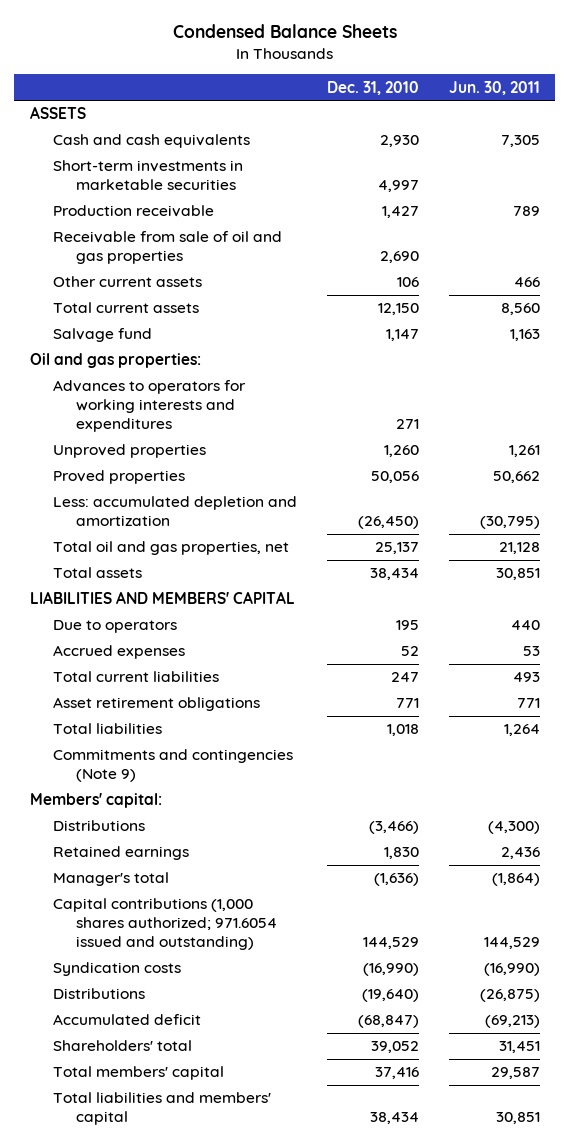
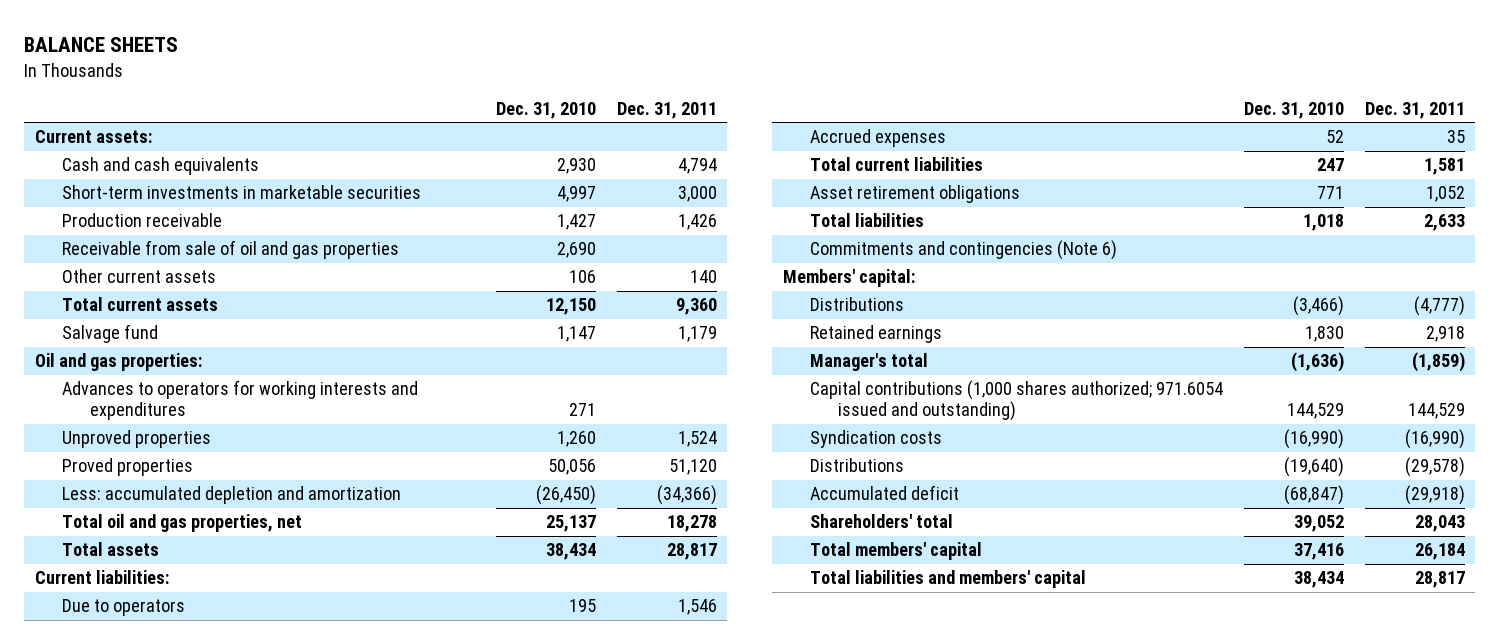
- Condensed Balance Sheets
+ BALANCE SHEETS
- | Dec. 31, 2010 | Jun. 30, 2011
+ | Dec. 31, 2010 | Dec. 31, 2011
- ASSETS
+ Current assets:
- LIABILITIES AND MEMBERS' CAPITAL
+ Current liabilities:
- Commitments and contingencies (Note 9)
+ Commitments and contingencies (Note 6)

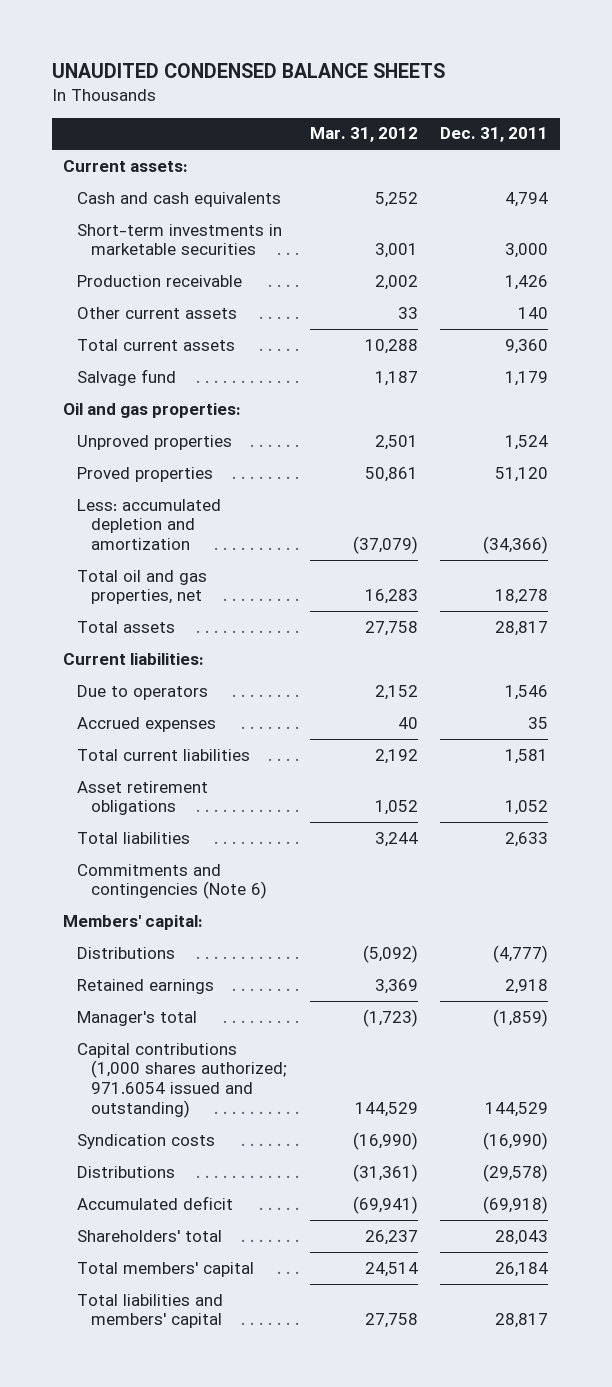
- BALANCE SHEETS
+ UNAUDITED CONDENSED BALANCE SHEETS
- | Dec. 31, 2010 | Dec. 31, 2011
+ | Mar. 31, 2012 | Dec. 31, 2011
- Receivable from sale of oil and gas properties | 2,690 |
- Advances to operators for working interests and expenditures | 271 |
- Accumulated deficit | (68,847) | (29,918)
+ Accumulated deficit | (69,941) | (69,918)

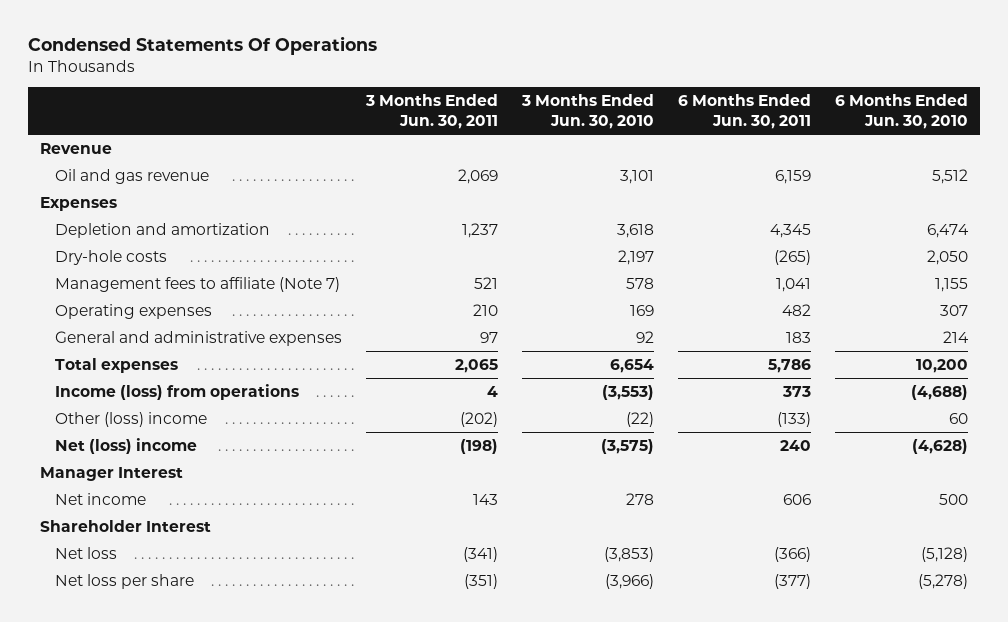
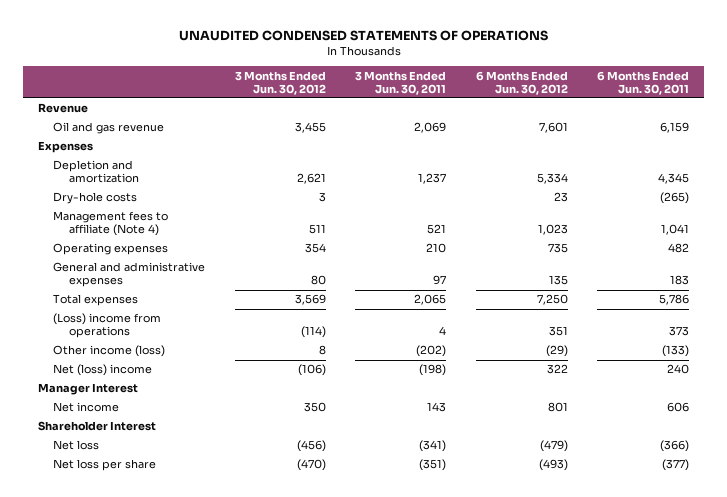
- Condensed Statements Of Operations
+ UNAUDITED CONDENSED STATEMENTS OF OPERATIONS
- | 3 Months Ended Jun. 30, 2011 | 3 Months Ended Jun. 30, 2010 | 6 Months Ended Jun. 30, 2011 | 6 Months Ended Jun. 30, 2010
+ | 3 Months Ended Jun. 30, 2012 | 3 Months Ended Jun. 30, 2011 | 6 Months Ended Jun. 30, 2012 | 6 Months Ended Jun. 30, 2011
- Management fees to affiliate (Note 7) | 521 | 578 | 1,041 | 1,155
+ Management fees to affiliate (Note 4) | 511 | 521 | 1,023 | 1,041
- Income (loss) from operations | 4 | (3,553) | 373 | (4,688)
- Other (loss) income | (202) | (22) | (133) | 60
+ (Loss) income from operations | (114) | 4 | 351 | 373
+ Other income (loss) | 8 | (202) | (29) | (133)

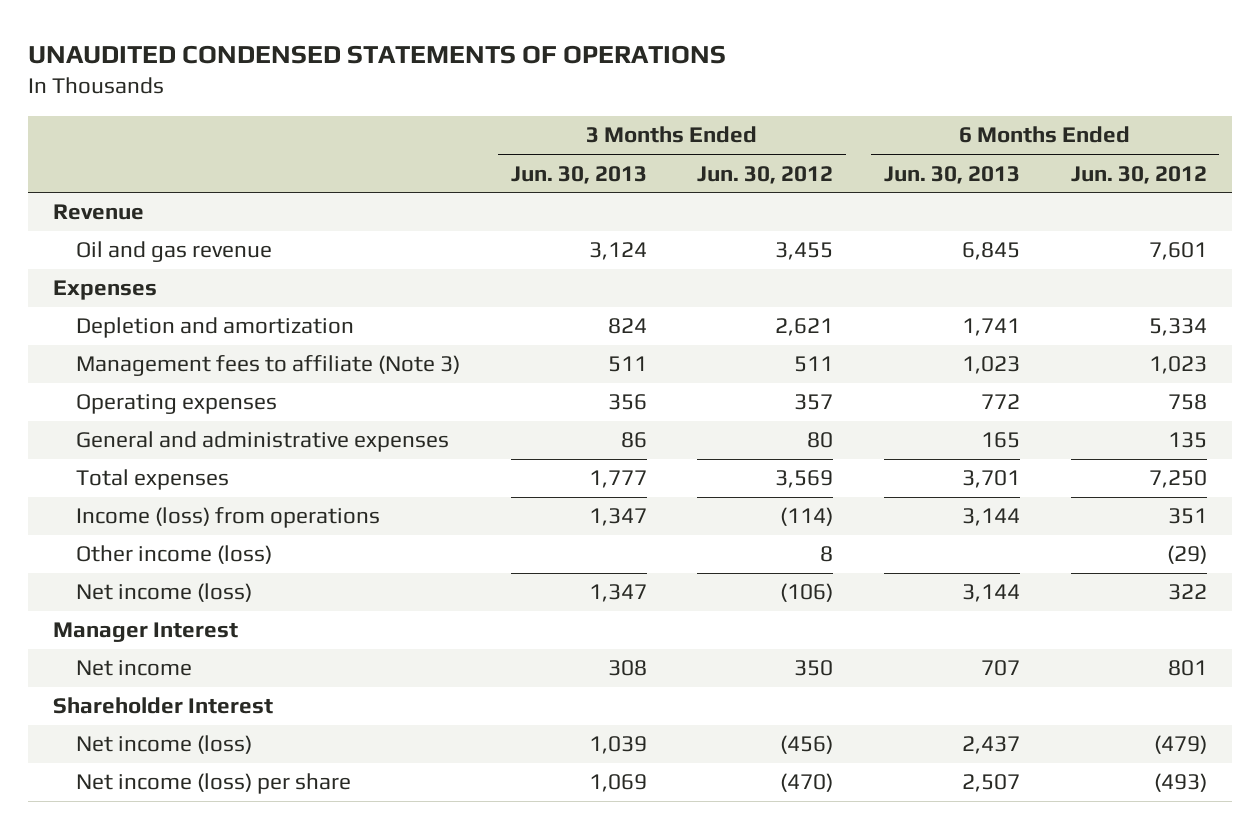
- | 3 Months Ended Jun. 30, 2012 | 3 Months Ended Jun. 30, 2011 | 6 Months Ended Jun. 30, 2012 | 6 Months Ended Jun. 30, 2011
+ | 3 Months Ended Jun. 30, 2013 | 3 Months Ended Jun. 30, 2012 | 6 Months Ended Jun. 30, 2013 | 6 Months Ended Jun. 30, 2012
- Dry-hole costs | 3 | | 23 | (265)
- Management fees to affiliate (Note 4) | 511 | 521 | 1,023 | 1,041
- Operating expenses | 354 | 210 | 735 | 482
+ Management fees to affiliate (Note 3) | 511 | 511 | 1,023 | 1,023
+ Operating expenses | 356 | 357 | 772 | 758
- (Loss) income from operations | (114) | 4 | 351 | 373
+ Income (loss) from operations | 1,347 | (114) | 3,144 | 351
- Net (loss) income | (106) | (198) | 322 | 240
+ Net income (loss) | 1,347 | (106) | 3,144 | 322
- Net loss | (456) | (341) | (479) | (366)
- Net loss per share | (470) | (351) | (493) | (377)
+ Net income (loss) | 1,039 | (456) | 2,437 | (479)
+ Net income (loss) per share | 1,069 | (470) | 2,507 | (493)

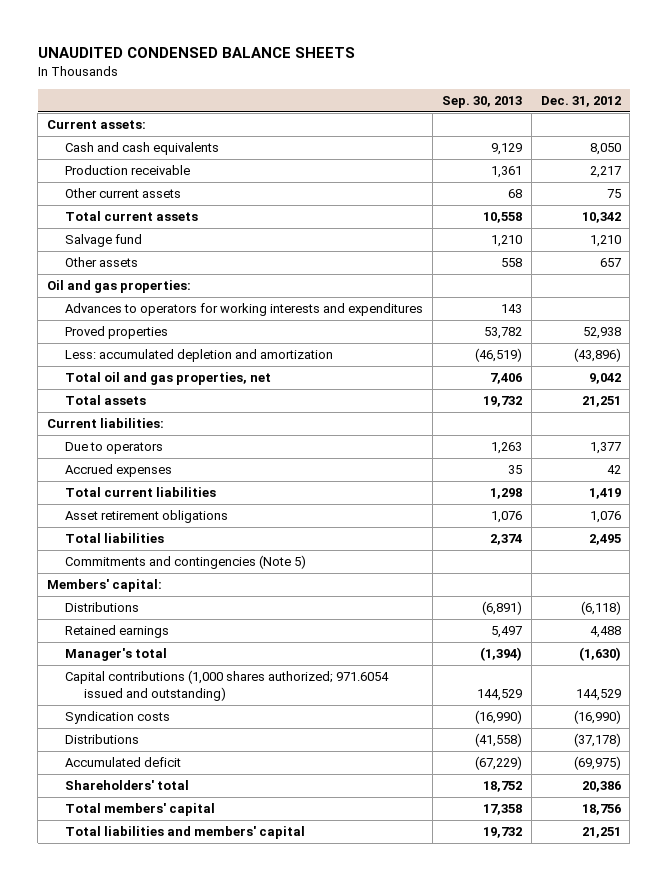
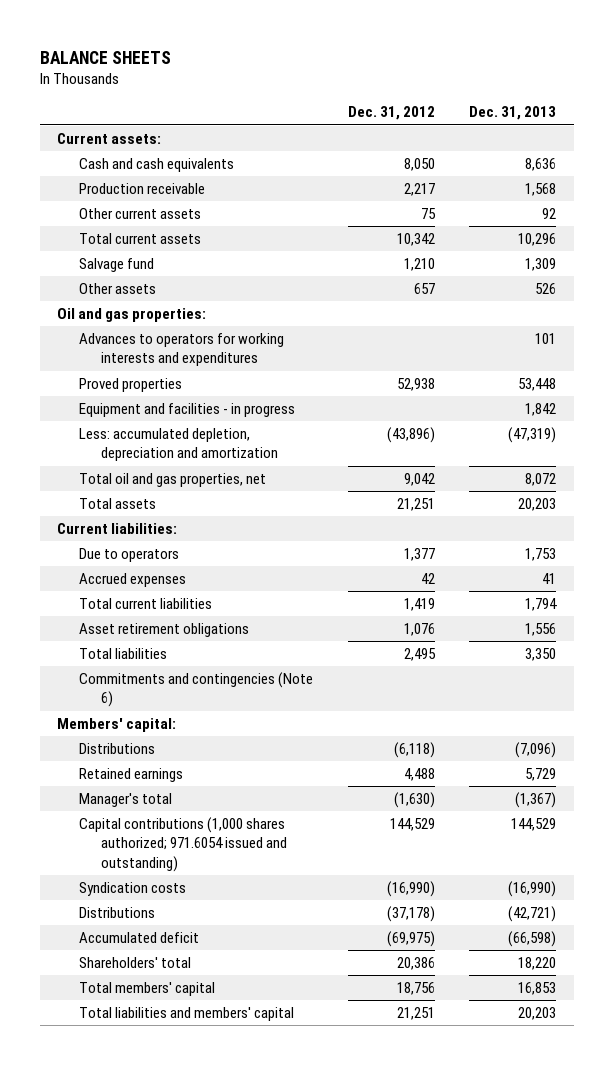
- UNAUDITED CONDENSED BALANCE SHEETS
+ BALANCE SHEETS
- | Sep. 30, 2013 | Dec. 31, 2012
+ | Dec. 31, 2012 | Dec. 31, 2013
- Less: accumulated depletion and amortization | (46,519) | (43,896)
+ Equipment and facilities - in progress | | 1,842
+ Less: accumulated depletion, depreciation and amortization | (43,896) | (47,319)
- Commitments and contingencies (Note 5)
+ Commitments and contingencies (Note 6)

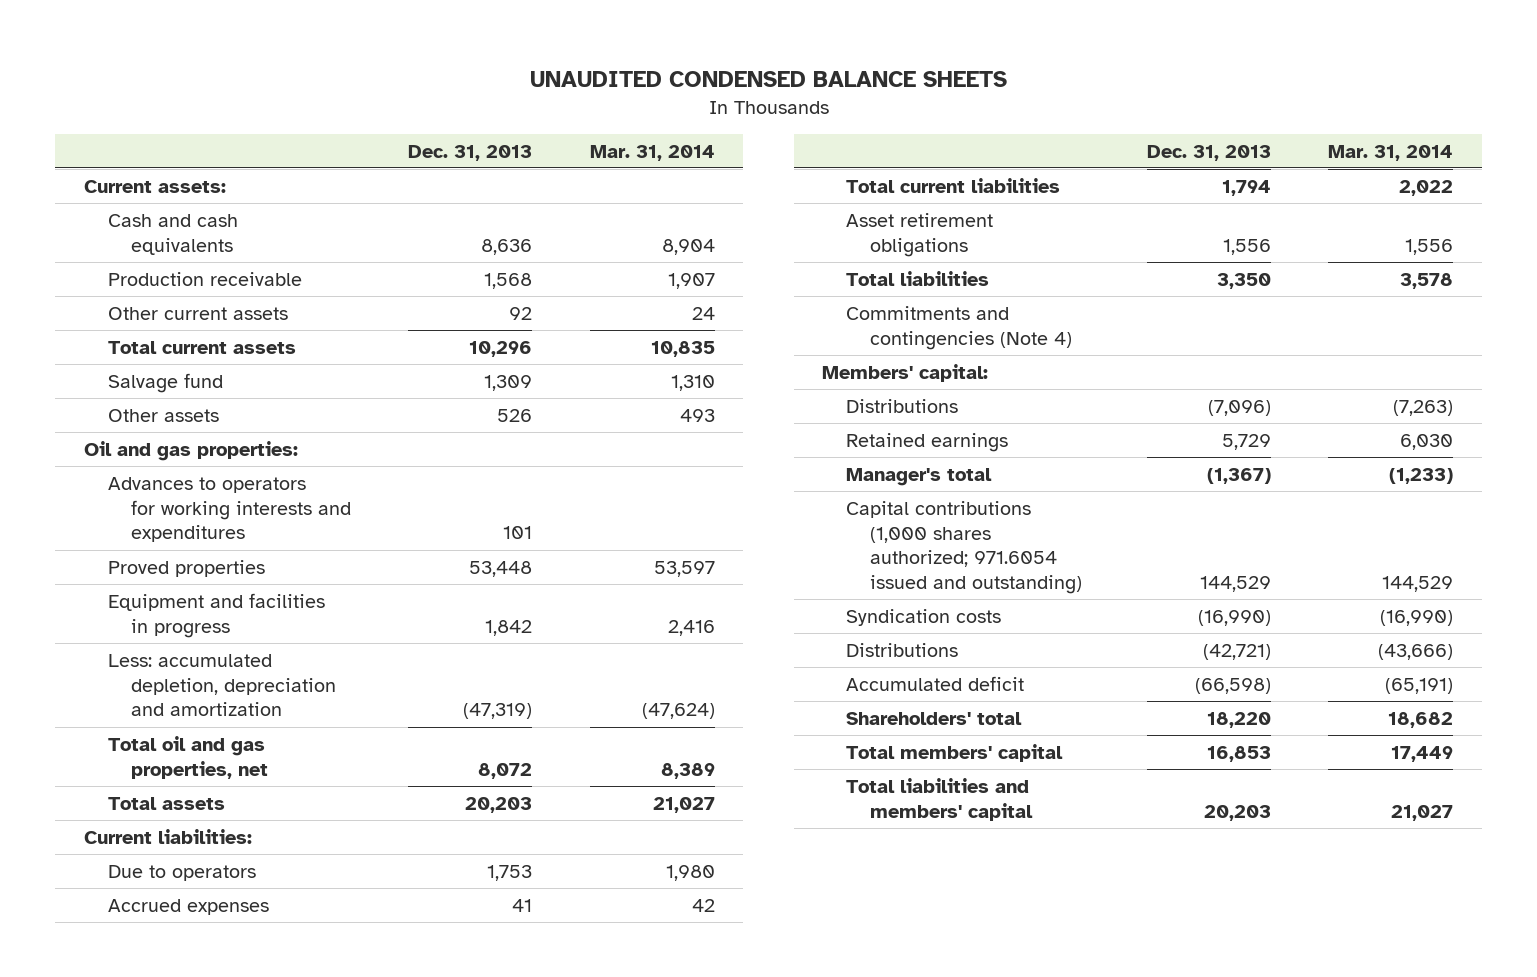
- BALANCE SHEETS
+ UNAUDITED CONDENSED BALANCE SHEETS
- | Dec. 31, 2012 | Dec. 31, 2013
+ | Dec. 31, 2013 | Mar. 31, 2014
- Equipment and facilities - in progress | | 1,842
+ Equipment and facilities in progress | 1,842 | 2,416
- Commitments and contingencies (Note 6)
+ Commitments and contingencies (Note 4)

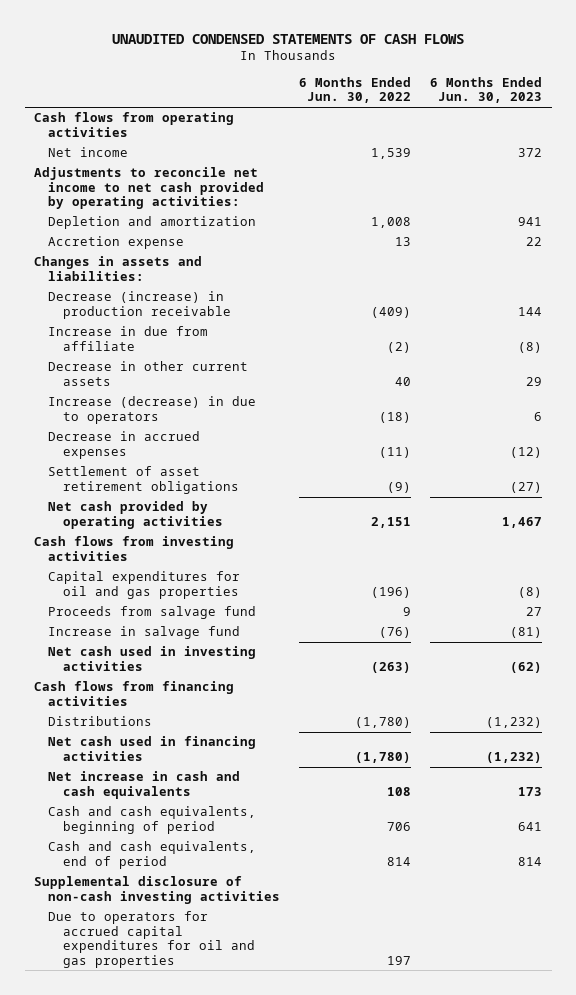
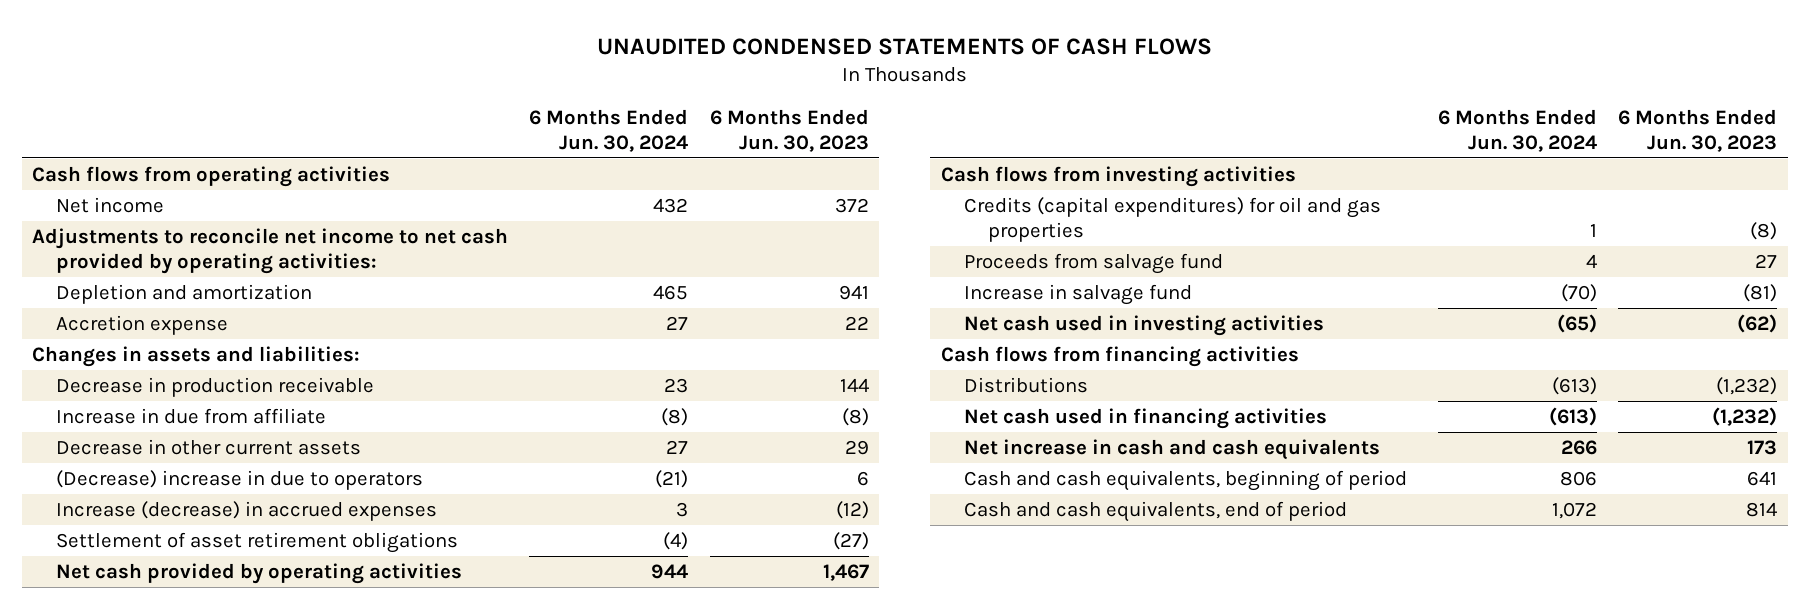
- | 6 Months Ended Jun. 30, 2022 | 6 Months Ended Jun. 30, 2023
+ | 6 Months Ended Jun. 30, 2024 | 6 Months Ended Jun. 30, 2023
- Decrease (increase) in production receivable | (409) | 144
+ Decrease in production receivable | 23 | 144
- Increase (decrease) in due to operators | (18) | 6
- Decrease in accrued expenses | (11) | (12)
+ (Decrease) increase in due to operators | (21) | 6
+ Increase (decrease) in accrued expenses | 3 | (12)
- Capital expenditures for oil and gas properties | (196) | (8)
+ Credits (capital expenditures) for oil and gas properties | 1 | (8)
- Supplemental disclosure of non-cash investing activities
- Due to operators for accrued capital expenditures for oil and gas properties | 197 |

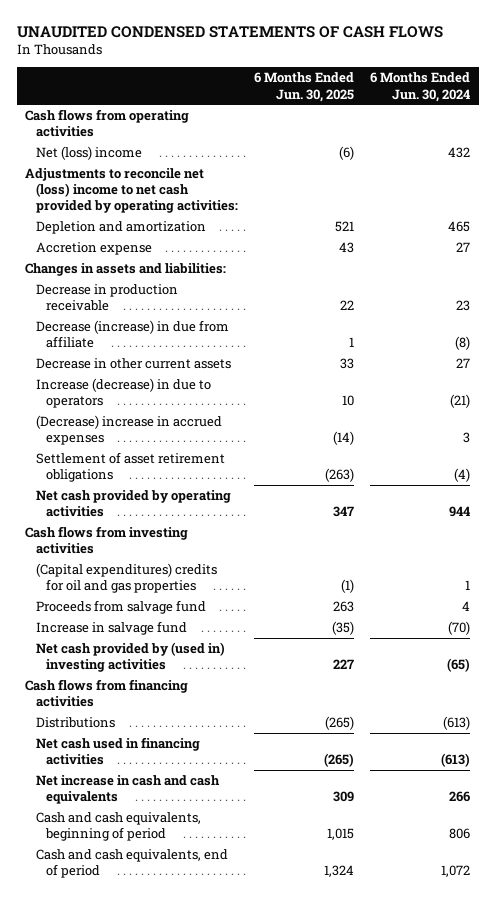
- | 6 Months Ended Jun. 30, 2024 | 6 Months Ended Jun. 30, 2023
+ | 6 Months Ended Jun. 30, 2025 | 6 Months Ended Jun. 30, 2024
- Net income | 432 | 372
- Adjustments to reconcile net income to net cash provided by operating activities:
+ Net (loss) income | (6) | 432
+ Adjustments to reconcile net (loss) income to net cash provided by operating activities:
- Increase in due from affiliate | (8) | (8)
+ Decrease (increase) in due from affiliate | 1 | (8)
- (Decrease) increase in due to operators | (21) | 6
- Increase (decrease) in accrued expenses | 3 | (12)
+ Increase (decrease) in due to operators | 10 | (21)
+ (Decrease) increase in accrued expenses | (14) | 3
- Credits (capital expenditures) for oil and gas properties | 1 | (8)
+ (Capital expenditures) credits for oil and gas properties | (1) | 1
- Net cash used in investing activities | (65) | (62)
+ Net cash provided by (used in) investing activities | 227 | (65)

